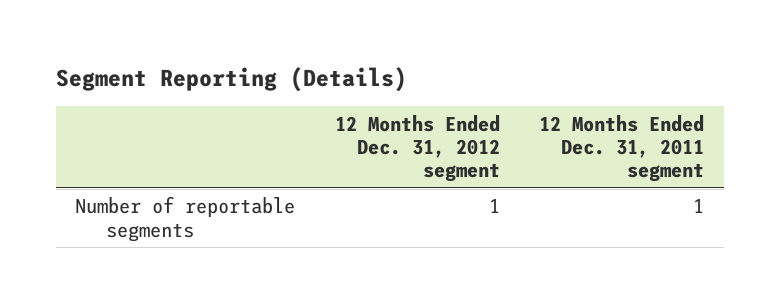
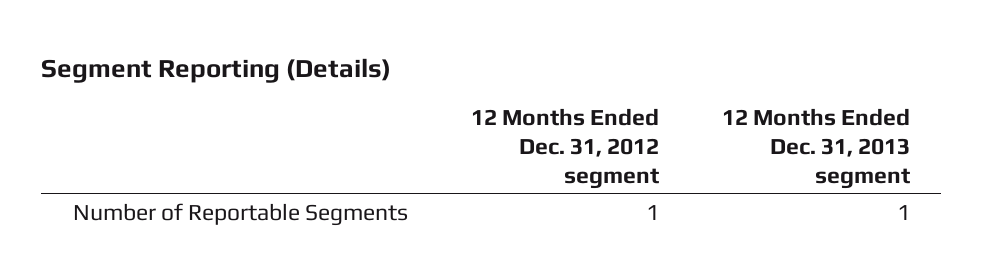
- | 12 Months Ended Dec. 31, 2012 segment | 12 Months Ended Dec. 31, 2011 segment
+ | 12 Months Ended Dec. 31, 2012 segment | 12 Months Ended Dec. 31, 2013 segment
- Number of reportable segments | 1 | 1
+ Number of Reportable Segments | 1 | 1

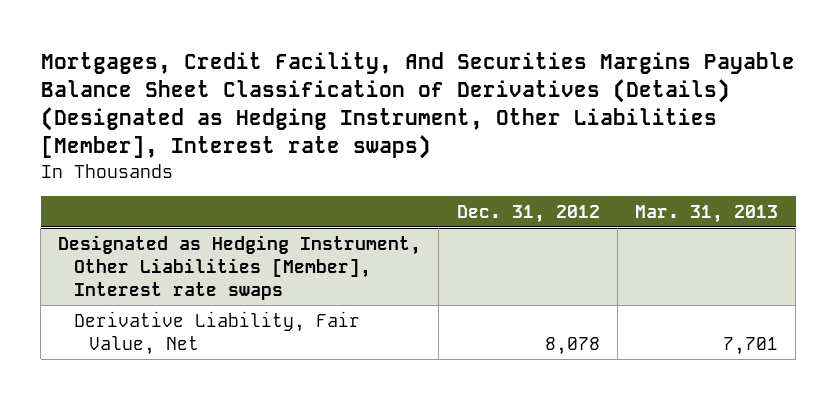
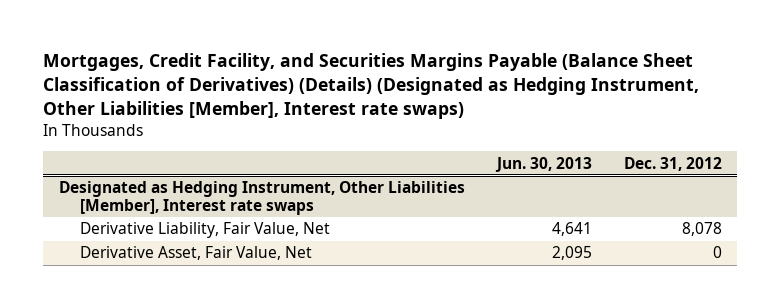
- Mortgages, Credit Facility, And Securities Margins Payable Balance Sheet Classification of Derivatives (Details) (Designated as Hedging Instrument, Other Liabilities [Member], Interest rate swaps)
+ Mortgages, Credit Facility, and Securities Margins Payable (Balance Sheet Classification of Derivatives) (Details) (Designated as Hedging Instrument, Other Liabilities [Member], Interest rate swaps)
- | Dec. 31, 2012 | Mar. 31, 2013
+ | Jun. 30, 2013 | Dec. 31, 2012
@ Designated as Hedging Instrument, Other Liabilities [Member], Interest rate swaps
+ Derivative Asset, Fair Value, Net | 2,095 | 0

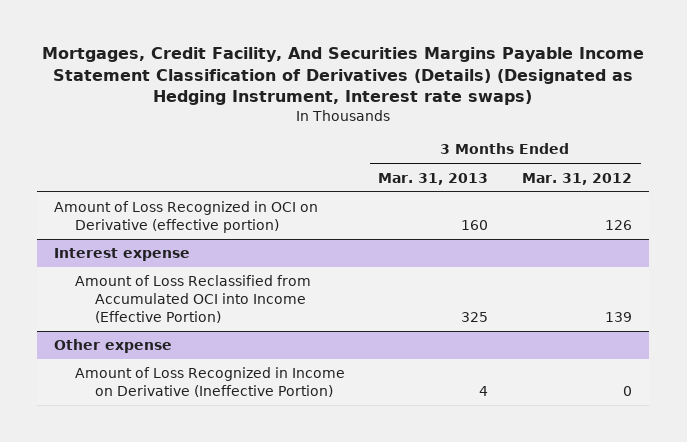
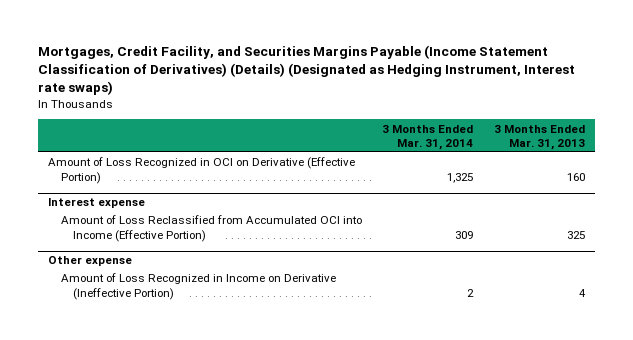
- Mortgages, Credit Facility, And Securities Margins Payable Income Statement Classification of Derivatives (Details) (Designated as Hedging Instrument, Interest rate swaps)
+ Mortgages, Credit Facility, and Securities Margins Payable (Income Statement Classification of Derivatives) (Details) (Designated as Hedging Instrument, Interest rate swaps)
- | 3 Months Ended Mar. 31, 2013 | 3 Months Ended Mar. 31, 2012
+ | 3 Months Ended Mar. 31, 2014 | 3 Months Ended Mar. 31, 2013
- Amount of Loss Recognized in OCI on Derivative (effective portion) | 160 | 126
+ Amount of Loss Recognized in OCI on Derivative (Effective Portion) | 1,325 | 160

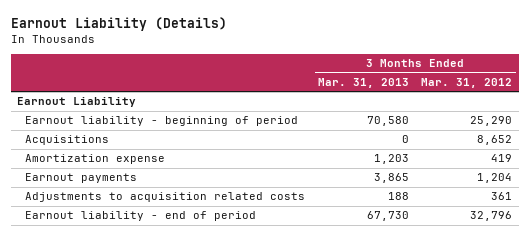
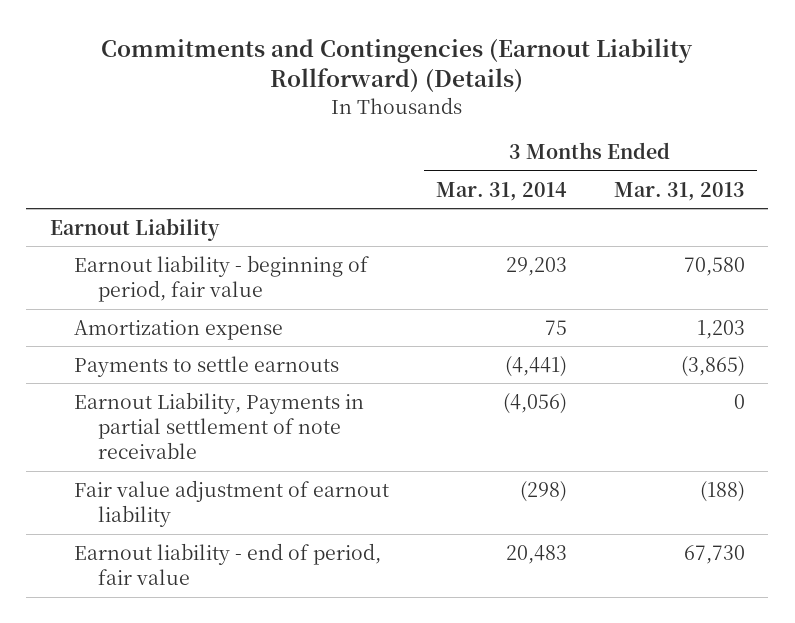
- Earnout Liability (Details)
+ Commitments and Contingencies (Earnout Liability Rollforward) (Details)
- | 3 Months Ended Mar. 31, 2013 | 3 Months Ended Mar. 31, 2012
+ | 3 Months Ended Mar. 31, 2014 | 3 Months Ended Mar. 31, 2013
- Earnout liability - beginning of period | 70,580 | 25,290
- Acquisitions | 0 | 8,652
+ Earnout liability - beginning of period, fair value | 29,203 | 70,580
- Earnout payments | 3,865 | 1,204
- Adjustments to acquisition related costs | 188 | 361
- Earnout liability - end of period | 67,730 | 32,796
+ Payments to settle earnouts | (4,441) | (3,865)
+ Earnout Liability, Payments in partial settlement of note receivable | (4,056) | 0
+ Fair value adjustment of earnout liability | (298) | (188)
+ Earnout liability - end of period, fair value | 20,483 | 67,730

